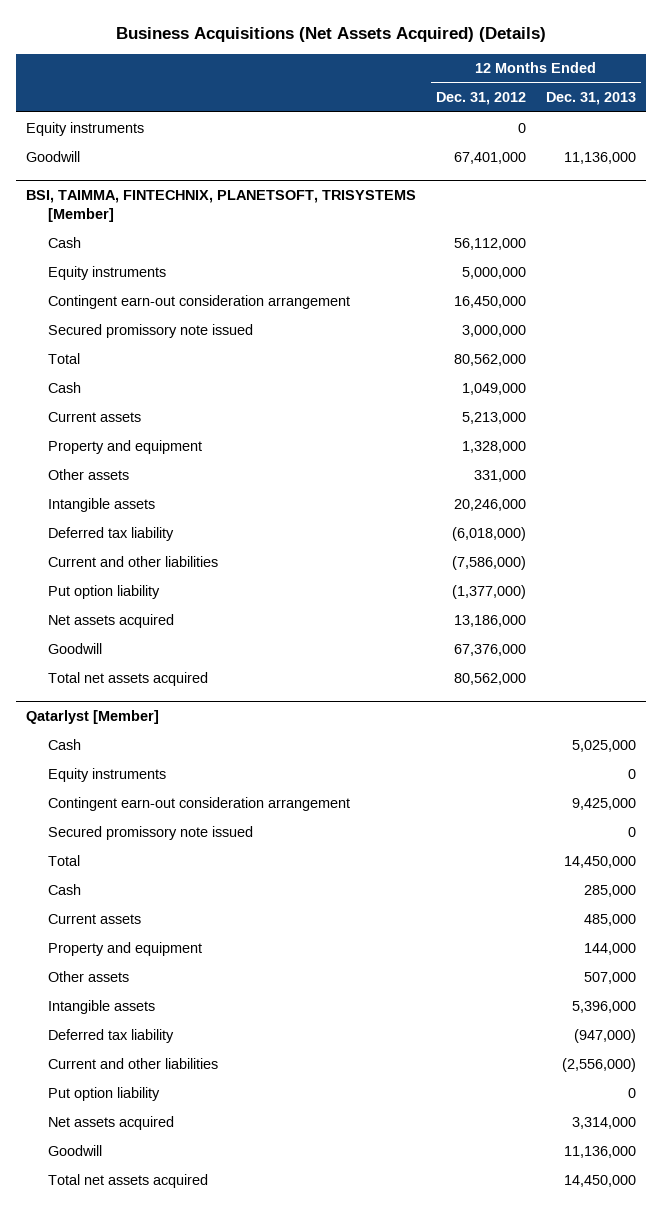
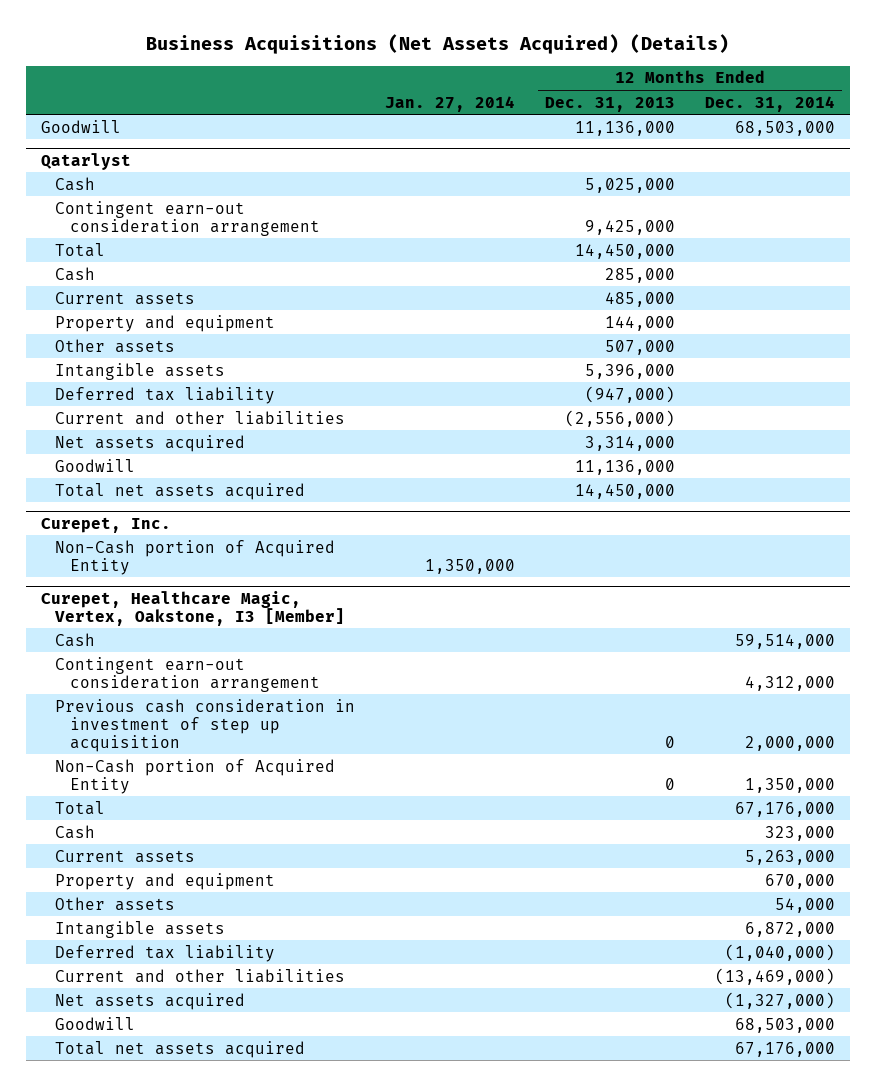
- | 12 Months Ended Dec. 31, 2012 | 12 Months Ended Dec. 31, 2013
+ | Jan. 27, 2014 | 12 Months Ended Dec. 31, 2013 | 12 Months Ended Dec. 31, 2014
- Equity instruments | 0 |
- BSI, TAIMMA, FINTECHNIX, PLANETSOFT, TRISYSTEMS [Member]
- Cash | 56,112,000 |
- Equity instruments | 5,000,000 |
- Contingent earn-out consideration arrangement | 16,450,000 |
- Secured promissory note issued | 3,000,000 |
- Total | 80,562,000 |
- Cash | 1,049,000 |
- Current assets | 5,213,000 |
- Property and equipment | 1,328,000 |
- Other assets | 331,000 |
- Intangible assets | 20,246,000 |
- Deferred tax liability | (6,018,000) |
- Current and other liabilities | (7,586,000) |
- Put option liability | (1,377,000) |
- Net assets acquired | 13,186,000 |
- Goodwill | 67,376,000 |
- Total net assets acquired | 80,562,000 |
- Qatarlyst [Member]
+ Qatarlyst
- Equity instruments | | 0
- Secured promissory note issued | | 0
- Put option liability | | 0
+ Curepet, Inc.
+ Non-Cash portion of Acquired Entity | 1,350,000 | |
+ Curepet, Healthcare Magic, Vertex, Oakstone, I3 [Member]
+ Cash | | | 59,514,000
+ Contingent earn-out consideration arrangement | | | 4,312,000
+ Previous cash consideration in investment of step up acquisition | | 0 | 2,000,000
+ Non-Cash portion of Acquired Entity | | 0 | 1,350,000
+ Total | | | 67,176,000
+ Cash | | | 323,000
+ Current assets | | | 5,263,000
+ Property and equipment | | | 670,000
+ Other assets | | | 54,000
+ Intangible assets | | | 6,872,000
+ Deferred tax liability | | | (1,040,000)
+ Current and other liabilities | | | (13,469,000)
+ Net assets acquired | | | (1,327,000)
+ Goodwill | | | 68,503,000
+ Total net assets acquired | | | 67,176,000

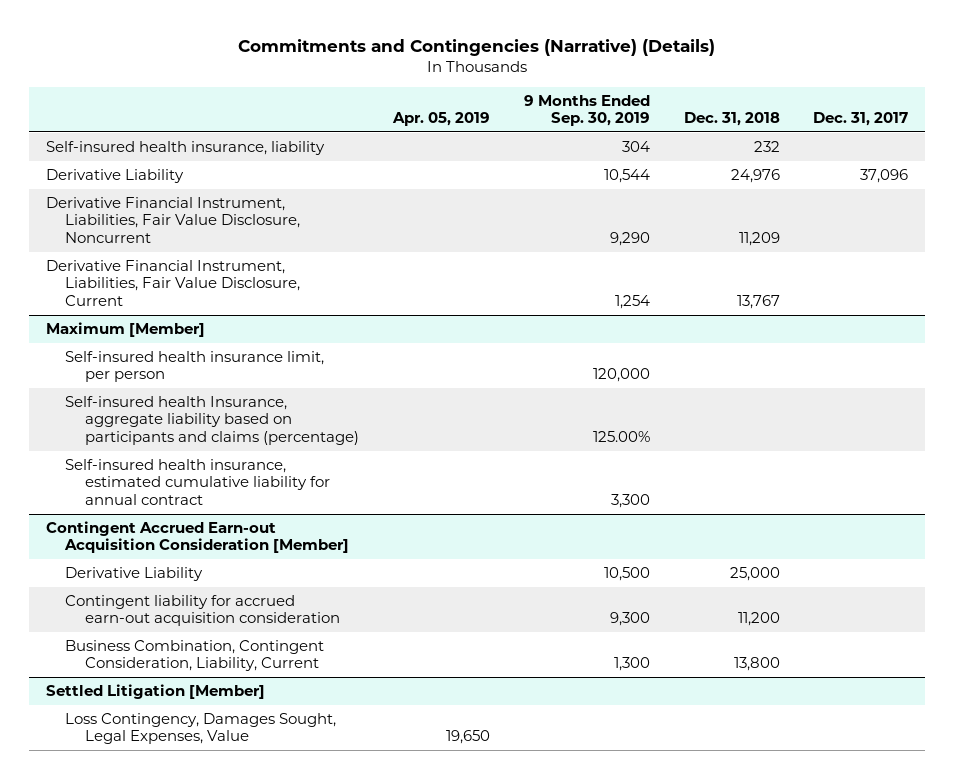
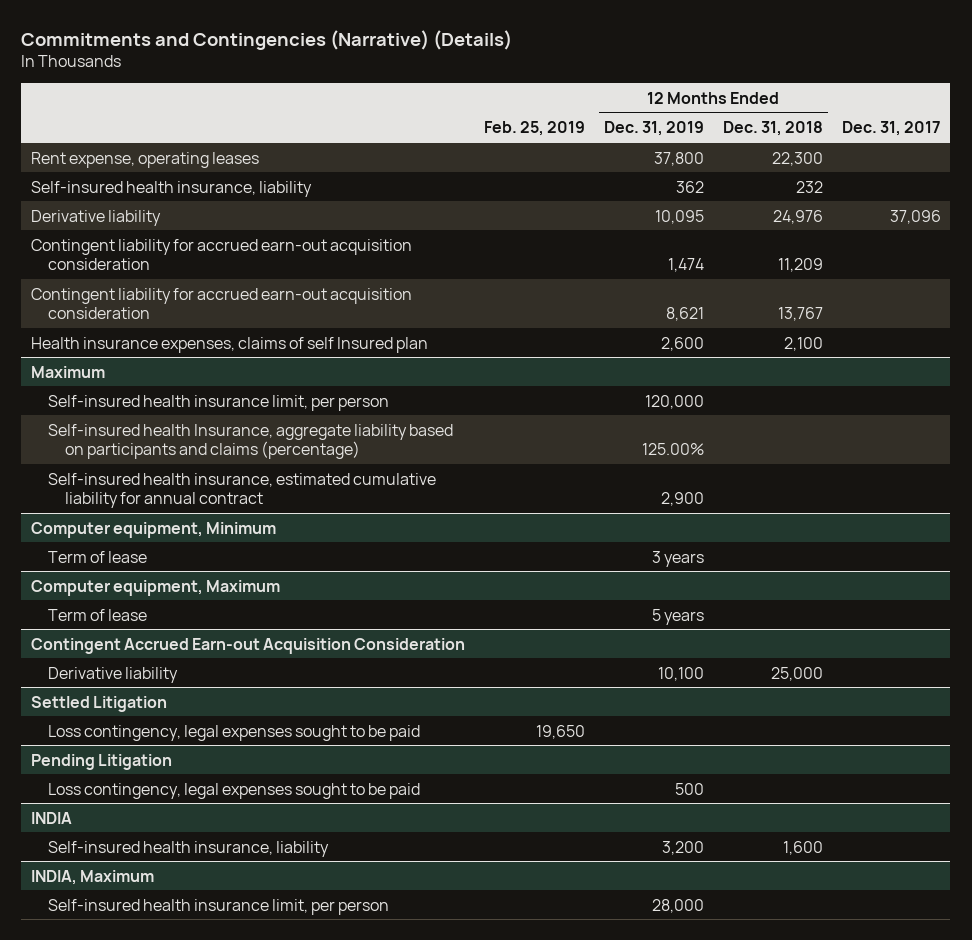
- | Apr. 05, 2019 | 9 Months Ended Sep. 30, 2019 | Dec. 31, 2018 | Dec. 31, 2017
+ | Feb. 25, 2019 | 12 Months Ended Dec. 31, 2019 | 12 Months Ended Dec. 31, 2018 | Dec. 31, 2017
+ Rent expense, operating leases | | 37,800 | 22,300 |
- Derivative Liability | | 10,544 | 24,976 | 37,096
- Derivative Financial Instrument, Liabilities, Fair Value Disclosure, Noncurrent | | 9,290 | 11,209 |
- Derivative Financial Instrument, Liabilities, Fair Value Disclosure, Current | | 1,254 | 13,767 |
- Maximum [Member]
+ Derivative liability | | 10,095 | 24,976 | 37,096
+ Contingent liability for accrued earn-out acquisition consideration | | 1,474 | 11,209 |
+ Contingent liability for accrued earn-out acquisition consideration | | 8,621 | 13,767 |
+ Health insurance expenses, claims of self Insured plan | | 2,600 | 2,100 |
+ Maximum
- Contingent Accrued Earn-out Acquisition Consideration [Member]
- Derivative Liability | | 10,500 | 25,000 |
- Contingent liability for accrued earn-out acquisition consideration | | 9,300 | 11,200 |
- Business Combination, Contingent Consideration, Liability, Current | | 1,300 | 13,800 |
- Settled Litigation [Member]
- Loss Contingency, Damages Sought, Legal Expenses, Value | 19,650 | | |
+ Computer equipment, Minimum
+ Term of lease | | 3 years | |
+ Computer equipment, Maximum
+ Term of lease | | 5 years | |
+ Contingent Accrued Earn-out Acquisition Consideration
+ Derivative liability | | 10,100 | 25,000 |
+ Settled Litigation
+ Loss contingency, legal expenses sought to be paid | 19,650 | | |
+ Pending Litigation
+ Loss contingency, legal expenses sought to be paid | | 500 | |
+ INDIA
+ Self-insured health insurance, liability | | 3,200 | 1,600 |
+ INDIA, Maximum
+ Self-insured health insurance limit, per person | | 28,000 | |

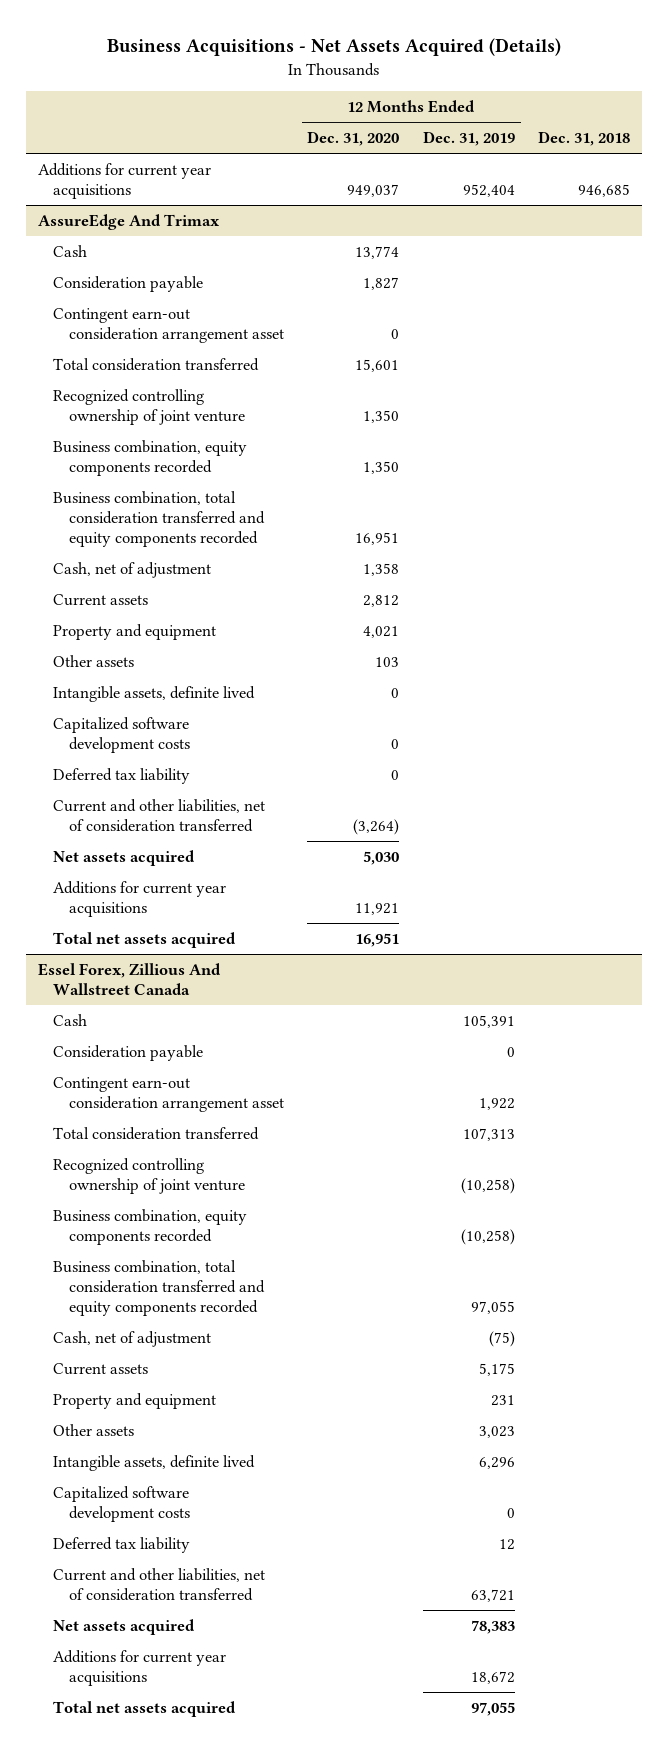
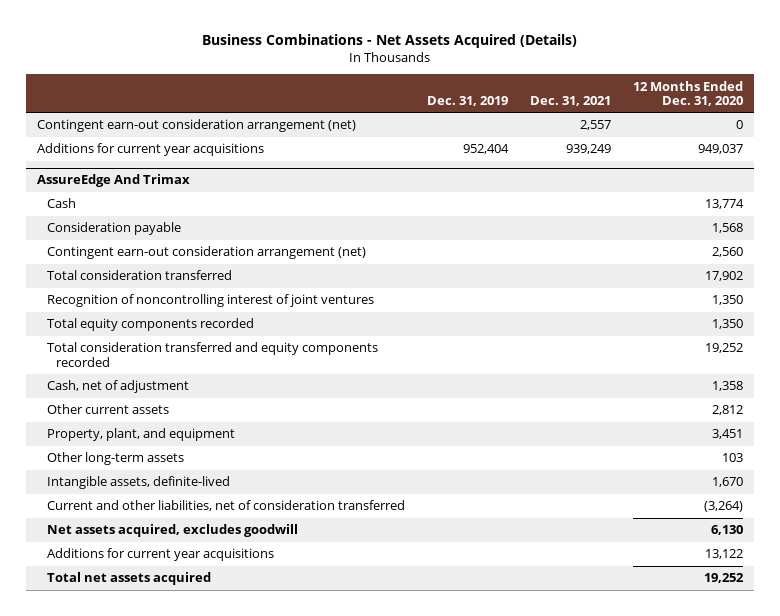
- Business Acquisitions - Net Assets Acquired (Details)
+ Business Combinations - Net Assets Acquired (Details)
- | 12 Months Ended Dec. 31, 2020 | 12 Months Ended Dec. 31, 2019 | Dec. 31, 2018
+ | Dec. 31, 2019 | Dec. 31, 2021 | 12 Months Ended Dec. 31, 2020
+ Contingent earn-out consideration arrangement (net) | | 2,557 | 0
@ AssureEdge And Trimax
- Consideration payable | 1,827 | |
- Contingent earn-out consideration arrangement asset | 0 | |
- Total consideration transferred | 15,601 | |
- Recognized controlling ownership of joint venture | 1,350 | |
- Business combination, equity components recorded | 1,350 | |
- Business combination, total consideration transferred and equity components recorded | 16,951 | |
+ Consideration payable | | | 1,568
+ Contingent earn-out consideration arrangement (net) | | | 2,560
+ Total consideration transferred | | | 17,902
+ Recognition of noncontrolling interest of joint ventures | | | 1,350
+ Total equity components recorded | | | 1,350
+ Total consideration transferred and equity components recorded | | | 19,252
- Current assets | 2,812 | |
- Property and equipment | 4,021 | |
- Other assets | 103 | |
- Intangible assets, definite lived | 0 | |
- Capitalized software development costs | 0 | |
- Deferred tax liability | 0 | |
+ Other current assets | | | 2,812
+ Property, plant, and equipment | | | 3,451
+ Other long-term assets | | | 103
+ Intangible assets, definite-lived | | | 1,670
- Net assets acquired | 5,030 | |
- Additions for current year acquisitions | 11,921 | |
- Total net assets acquired | 16,951 | |
- Essel Forex, Zillious And Wallstreet Canada
- Cash | | 105,391 |
- Consideration payable | | 0 |
- Contingent earn-out consideration arrangement asset | | 1,922 |
- Total consideration transferred | | 107,313 |
- Recognized controlling ownership of joint venture | | (10,258) |
- Business combination, equity components recorded | | (10,258) |
- Business combination, total consideration transferred and equity components recorded | | 97,055 |
- Cash, net of adjustment | | (75) |
- Current assets | | 5,175 |
- Property and equipment | | 231 |
- Other assets | | 3,023 |
- Intangible assets, definite lived | | 6,296 |
- Capitalized software development costs | | 0 |
- Deferred tax liability | | 12 |
- Current and other liabilities, net of consideration transferred | | 63,721 |
- Net assets acquired | | 78,383 |
- Additions for current year acquisitions | | 18,672 |
- Total net assets acquired | | 97,055 |
@ AssureEdge And Trimax
+ Net assets acquired, excludes goodwill | | | 6,130
+ Additions for current year acquisitions | | | 13,122
+ Total net assets acquired | | | 19,252

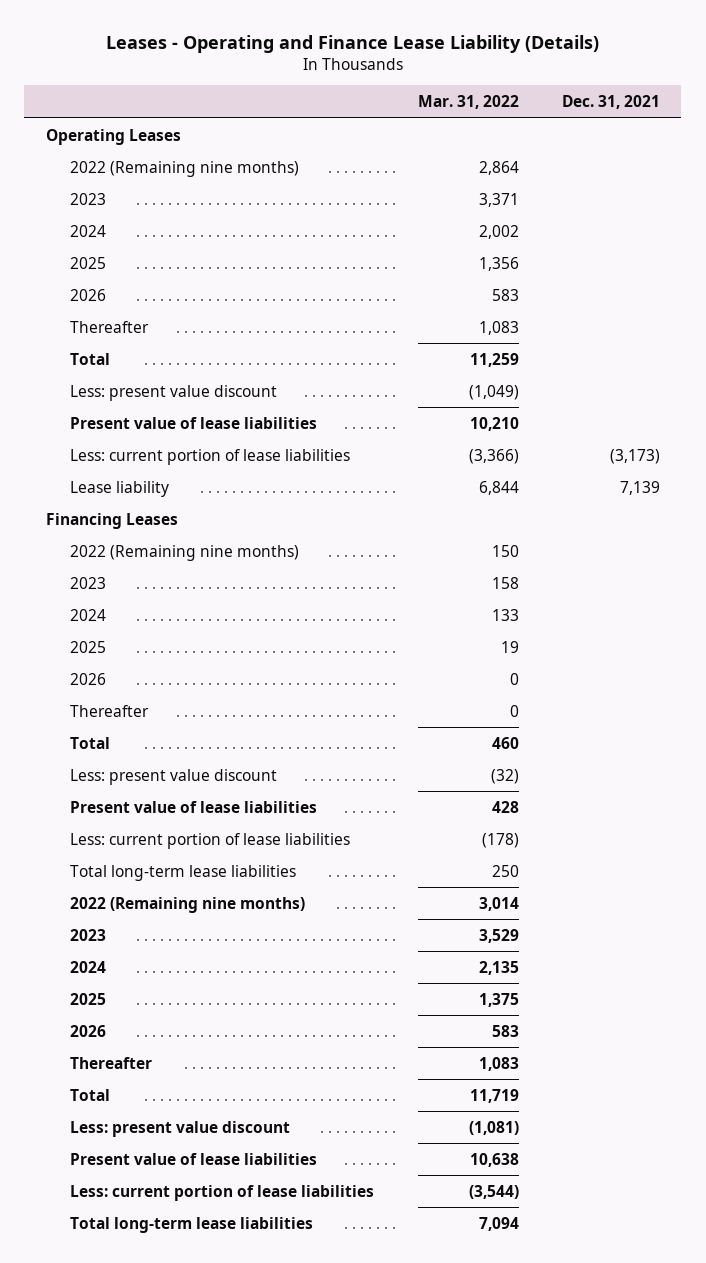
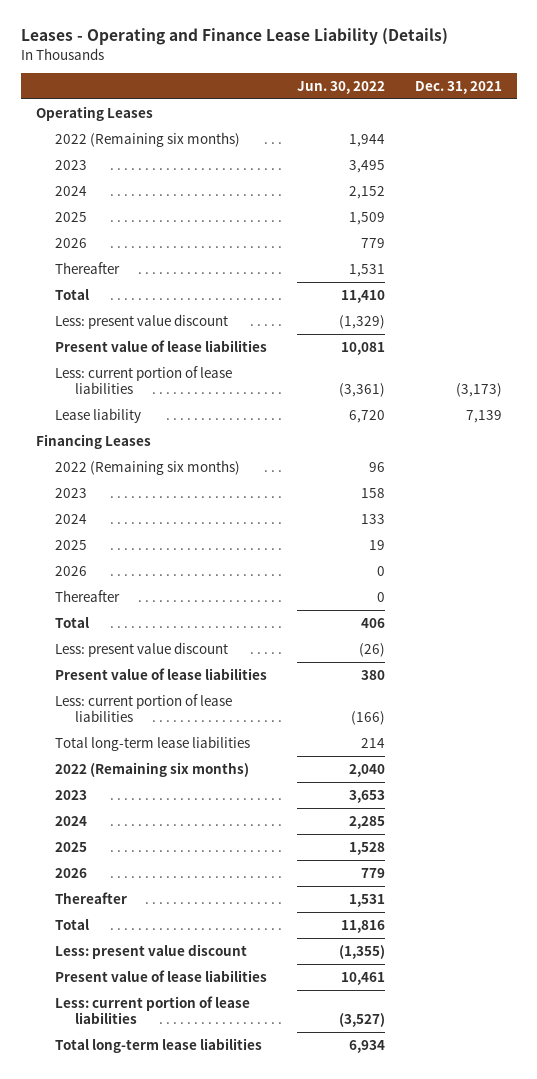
- | Mar. 31, 2022 | Dec. 31, 2021
+ | Jun. 30, 2022 | Dec. 31, 2021
- 2022 (Remaining nine months) | 2,864 |
+ 2022 (Remaining six months) | 1,944 |
- 2022 (Remaining nine months) | 150 |
+ 2022 (Remaining six months) | 96 |
- 2022 (Remaining nine months) | 3,014 |
+ 2022 (Remaining six months) | 2,040 |

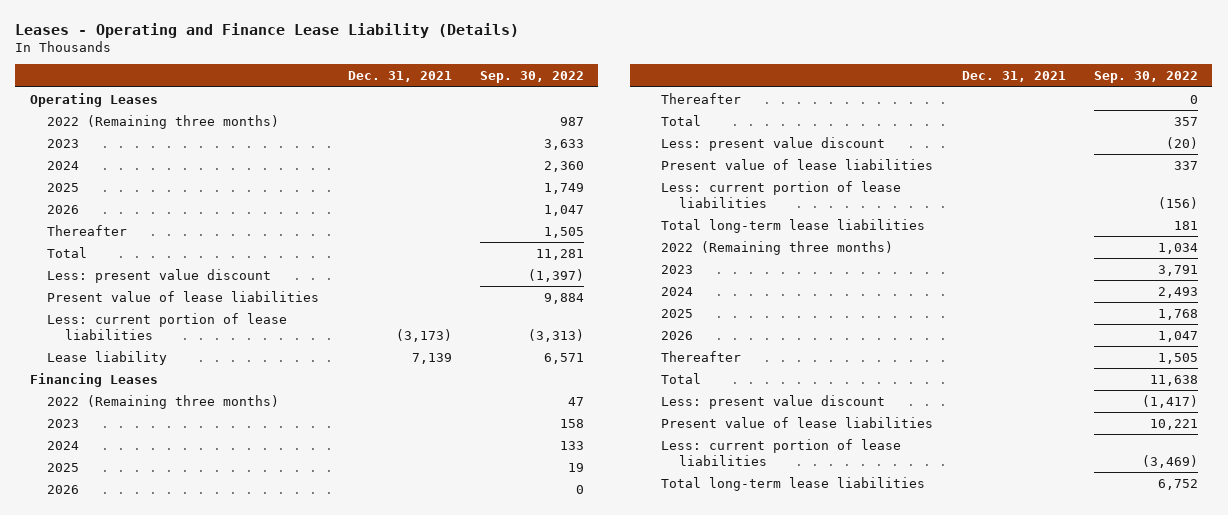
- | Jun. 30, 2022 | Dec. 31, 2021
+ | Dec. 31, 2021 | Sep. 30, 2022
- 2022 (Remaining six months) | 1,944 |
+ 2022 (Remaining three months) | | 987
- 2022 (Remaining six months) | 96 |
+ 2022 (Remaining three months) | | 47
- 2022 (Remaining six months) | 2,040 |
+ 2022 (Remaining three months) | | 1,034

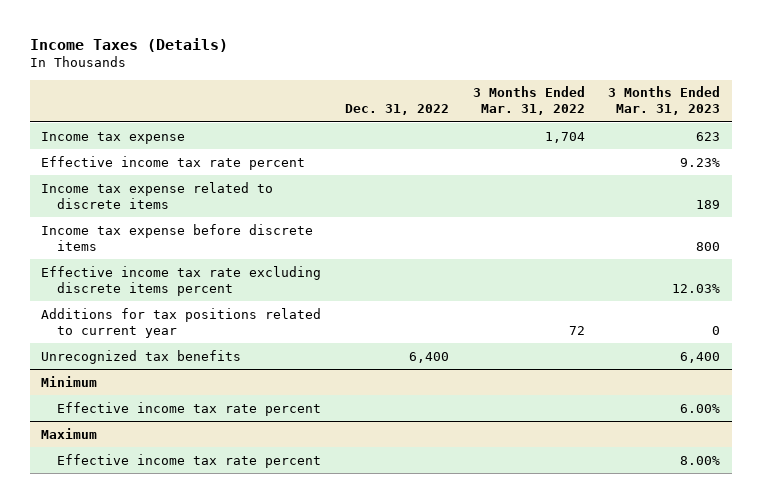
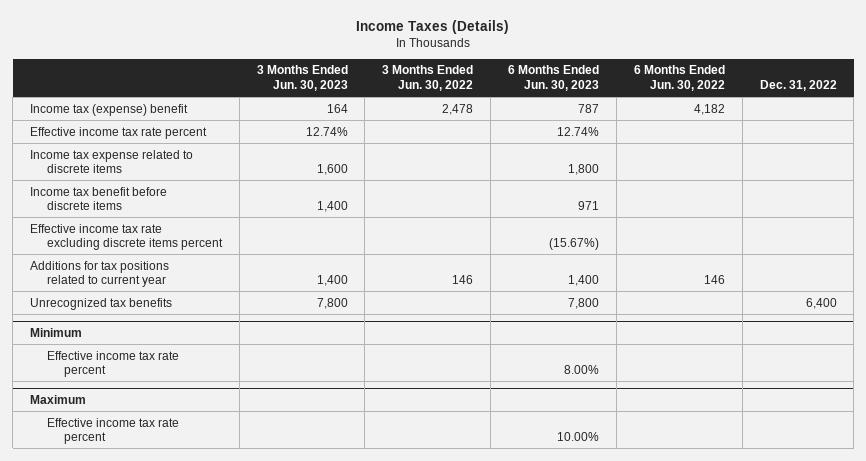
- | Dec. 31, 2022 | 3 Months Ended Mar. 31, 2022 | 3 Months Ended Mar. 31, 2023
+ | 3 Months Ended Jun. 30, 2023 | 3 Months Ended Jun. 30, 2022 | 6 Months Ended Jun. 30, 2023 | 6 Months Ended Jun. 30, 2022 | Dec. 31, 2022
- Income tax expense | | 1,704 | 623
+ Income tax (expense) benefit | 164 | 2,478 | 787 | 4,182 |
- Income tax expense before discrete items | | | 800
+ Income tax benefit before discrete items | 1,400 | | 971 | |

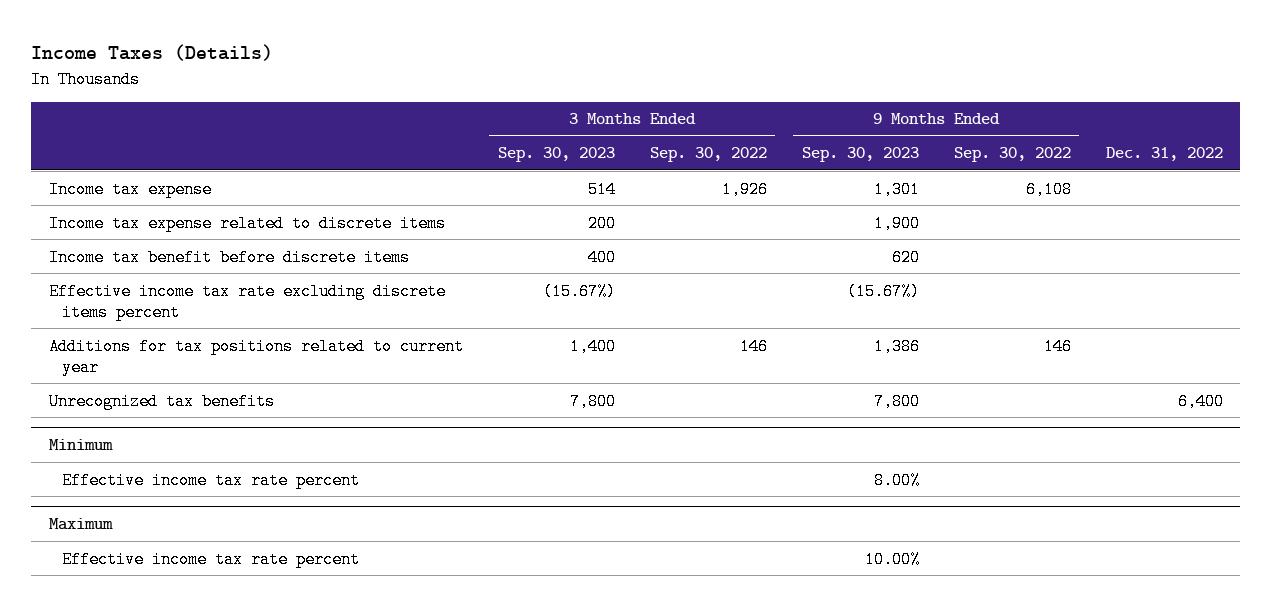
- | 3 Months Ended Jun. 30, 2023 | 3 Months Ended Jun. 30, 2022 | 6 Months Ended Jun. 30, 2023 | 6 Months Ended Jun. 30, 2022 | Dec. 31, 2022
+ | 3 Months Ended Sep. 30, 2023 | 3 Months Ended Sep. 30, 2022 | 9 Months Ended Sep. 30, 2023 | 9 Months Ended Sep. 30, 2022 | Dec. 31, 2022
- Income tax (expense) benefit | 164 | 2,478 | 787 | 4,182 |
- Effective income tax rate percent | 12.74% | | 12.74% | |
+ Income tax expense | 514 | 1,926 | 1,301 | 6,108 |

